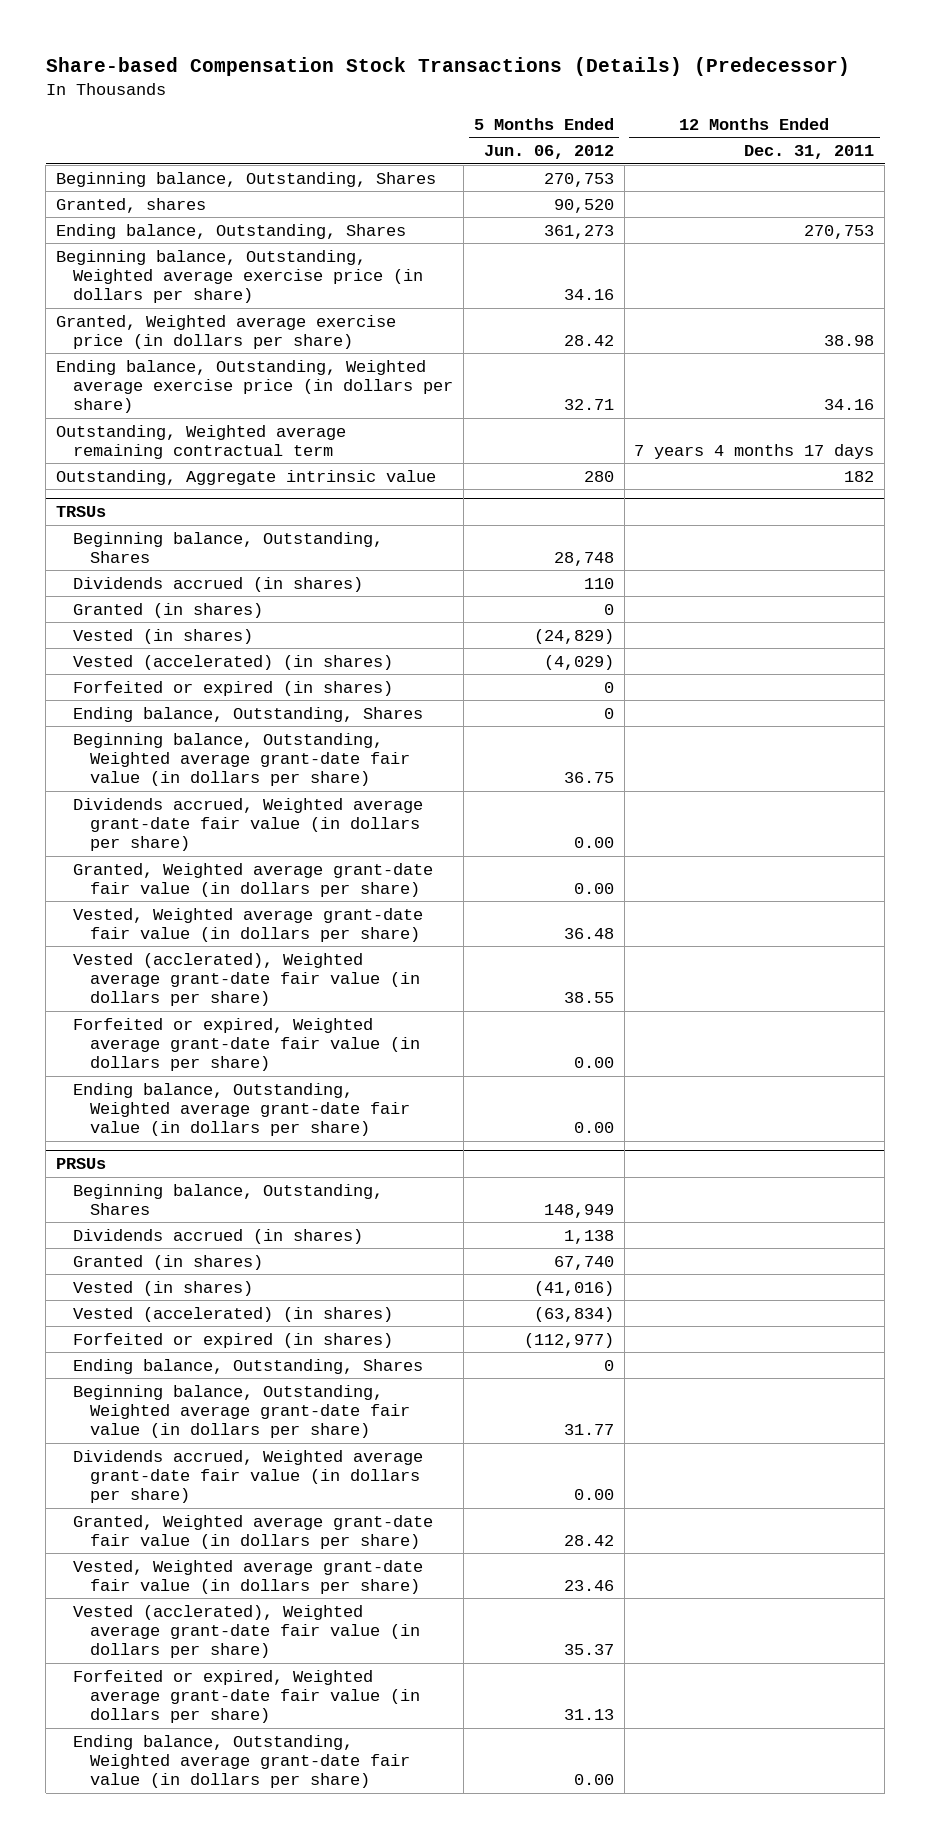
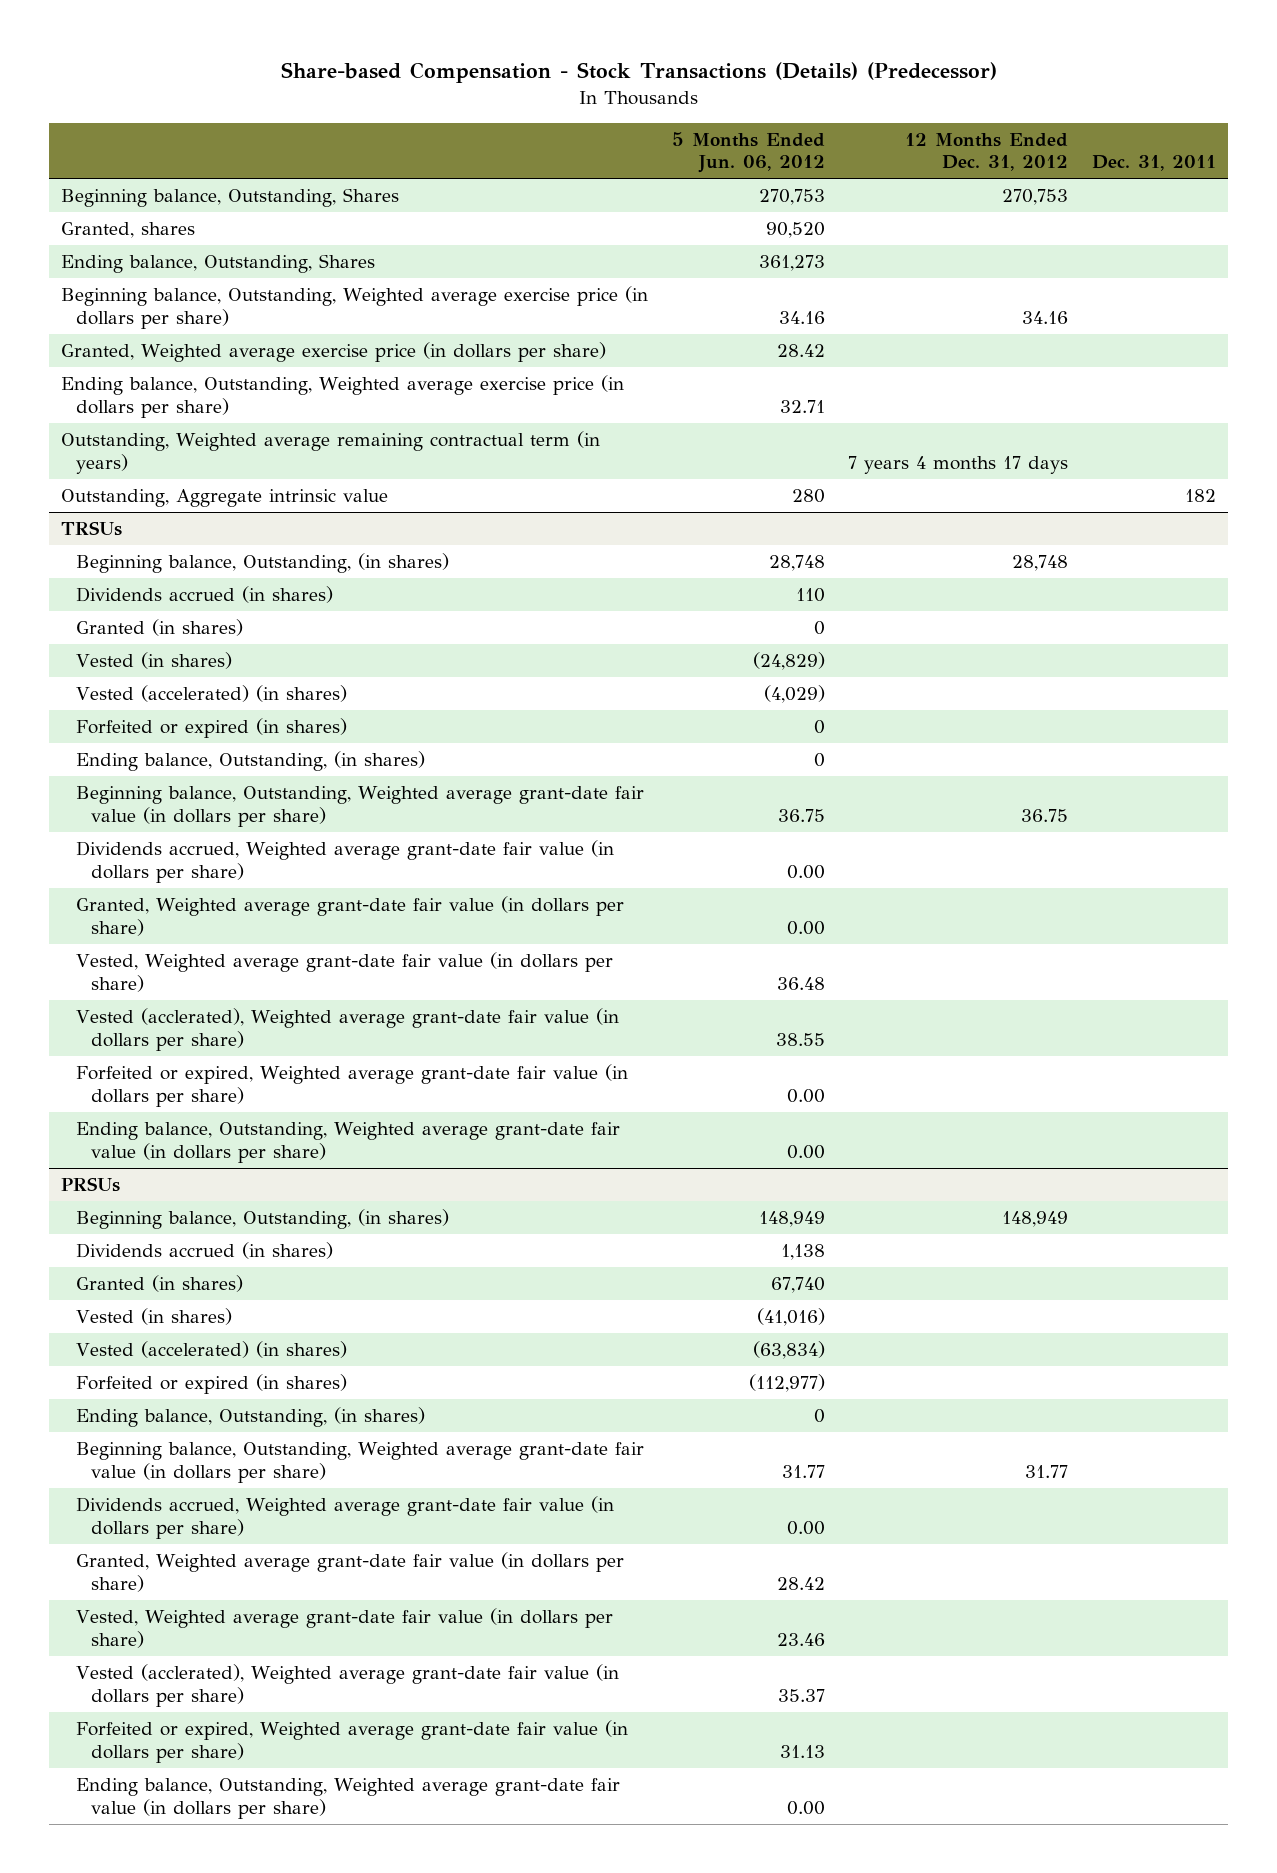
- Share-based Compensation Stock Transactions (Details) (Predecessor)
+ Share-based Compensation - Stock Transactions (Details) (Predecessor)
- | 5 Months Ended Jun. 06, 2012 | 12 Months Ended Dec. 31, 2011
+ | 5 Months Ended Jun. 06, 2012 | 12 Months Ended Dec. 31, 2012 | Dec. 31, 2011
- Outstanding, Weighted average remaining contractual term | | 7 years 4 months 17 days
+ Outstanding, Weighted average remaining contractual term (in years) | | 7 years 4 months 17 days |
@ TRSUs
- Beginning balance, Outstanding, Shares | 28,748 |
+ Beginning balance, Outstanding, (in shares) | 28,748 | 28,748 |
- Ending balance, Outstanding, Shares | 0 |
+ Ending balance, Outstanding, (in shares) | 0 | |
@ PRSUs
- Beginning balance, Outstanding, Shares | 148,949 |
+ Beginning balance, Outstanding, (in shares) | 148,949 | 148,949 |
- Ending balance, Outstanding, Shares | 0 |
+ Ending balance, Outstanding, (in shares) | 0 | |

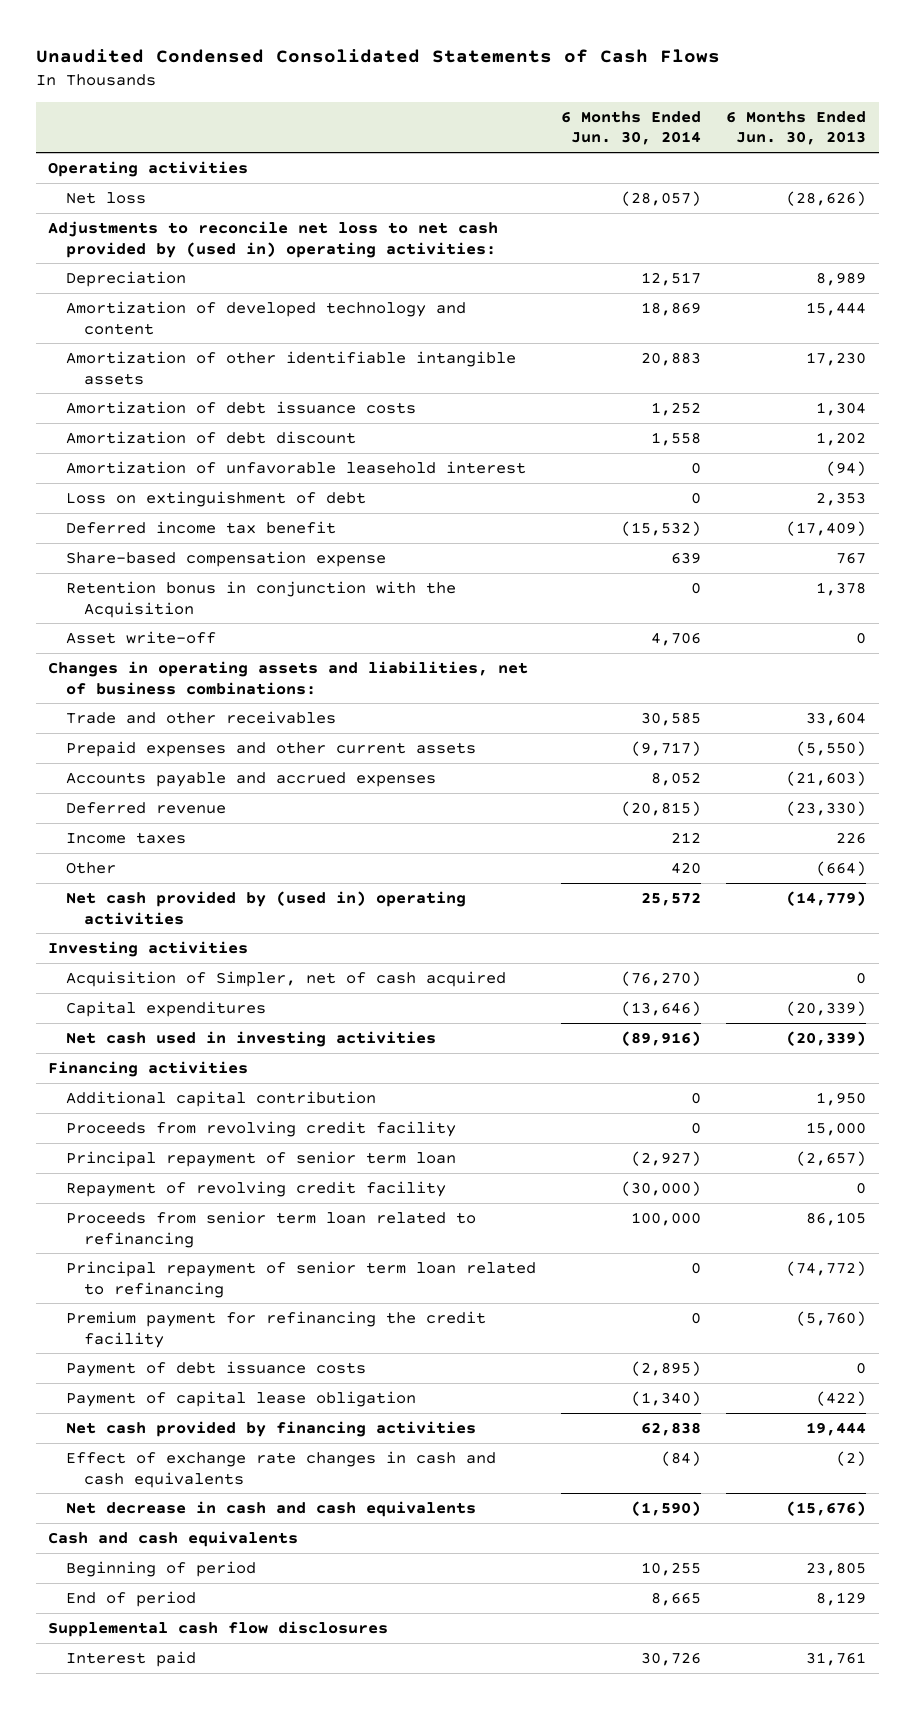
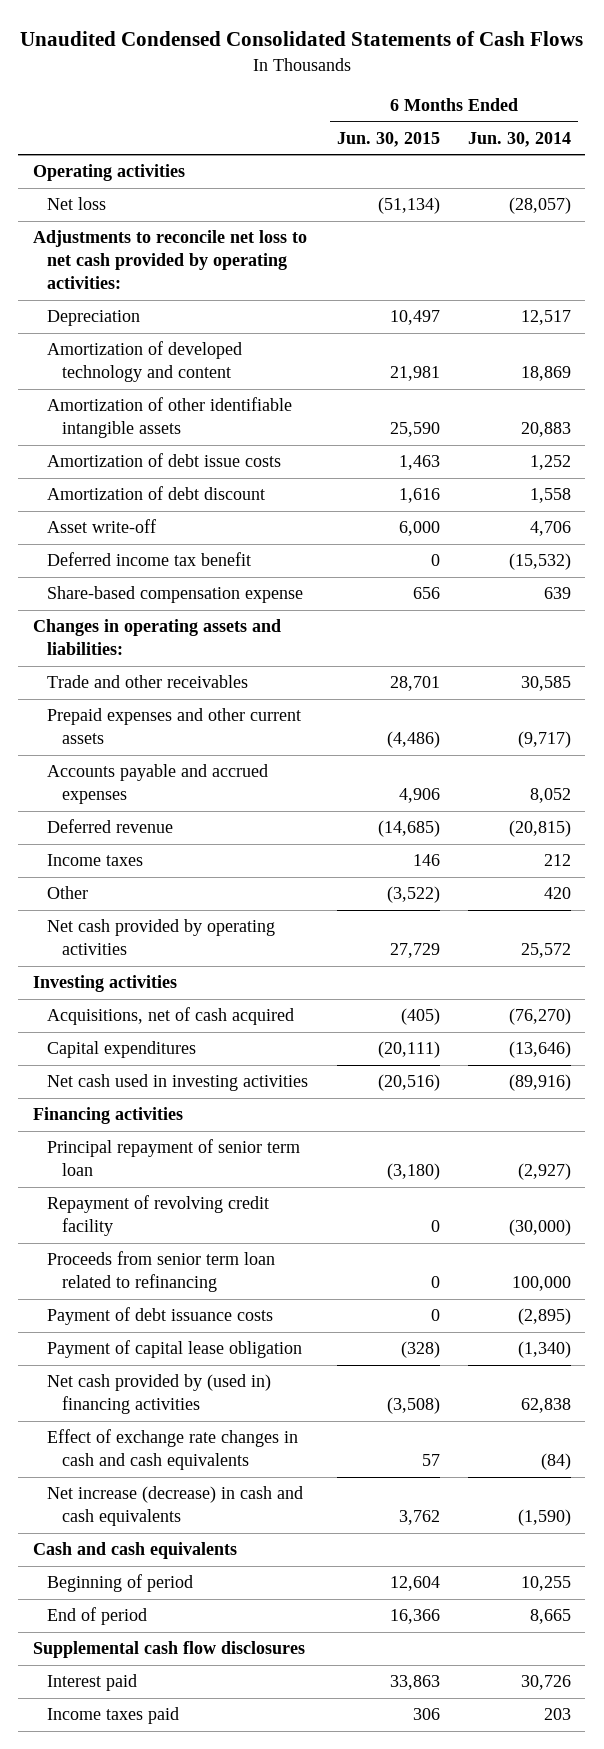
- | 6 Months Ended Jun. 30, 2014 | 6 Months Ended Jun. 30, 2013
+ | 6 Months Ended Jun. 30, 2015 | 6 Months Ended Jun. 30, 2014
- Adjustments to reconcile net loss to net cash provided by (used in) operating activities:
+ Adjustments to reconcile net loss to net cash provided by operating activities:
- Amortization of debt issuance costs | 1,252 | 1,304
+ Amortization of debt issue costs | 1,463 | 1,252
- Amortization of unfavorable leasehold interest | 0 | (94)
- Loss on extinguishment of debt | 0 | 2,353
moved up: Asset write-off | 6,000 | 4,706
- Retention bonus in conjunction with the Acquisition | 0 | 1,378
- Changes in operating assets and liabilities, net of business combinations:
+ Changes in operating assets and liabilities:
- Net cash provided by (used in) operating activities | 25,572 | (14,779)
+ Net cash provided by operating activities | 27,729 | 25,572
- Acquisition of Simpler, net of cash acquired | (76,270) | 0
+ Acquisitions, net of cash acquired | (405) | (76,270)
- Additional capital contribution | 0 | 1,950
- Proceeds from revolving credit facility | 0 | 15,000
- Principal repayment of senior term loan related to refinancing | 0 | (74,772)
- Premium payment for refinancing the credit facility | 0 | (5,760)
- Net cash provided by financing activities | 62,838 | 19,444
+ Net cash provided by (used in) financing activities | (3,508) | 62,838
- Net decrease in cash and cash equivalents | (1,590) | (15,676)
+ Net increase (decrease) in cash and cash equivalents | 3,762 | (1,590)
+ Income taxes paid | 306 | 203

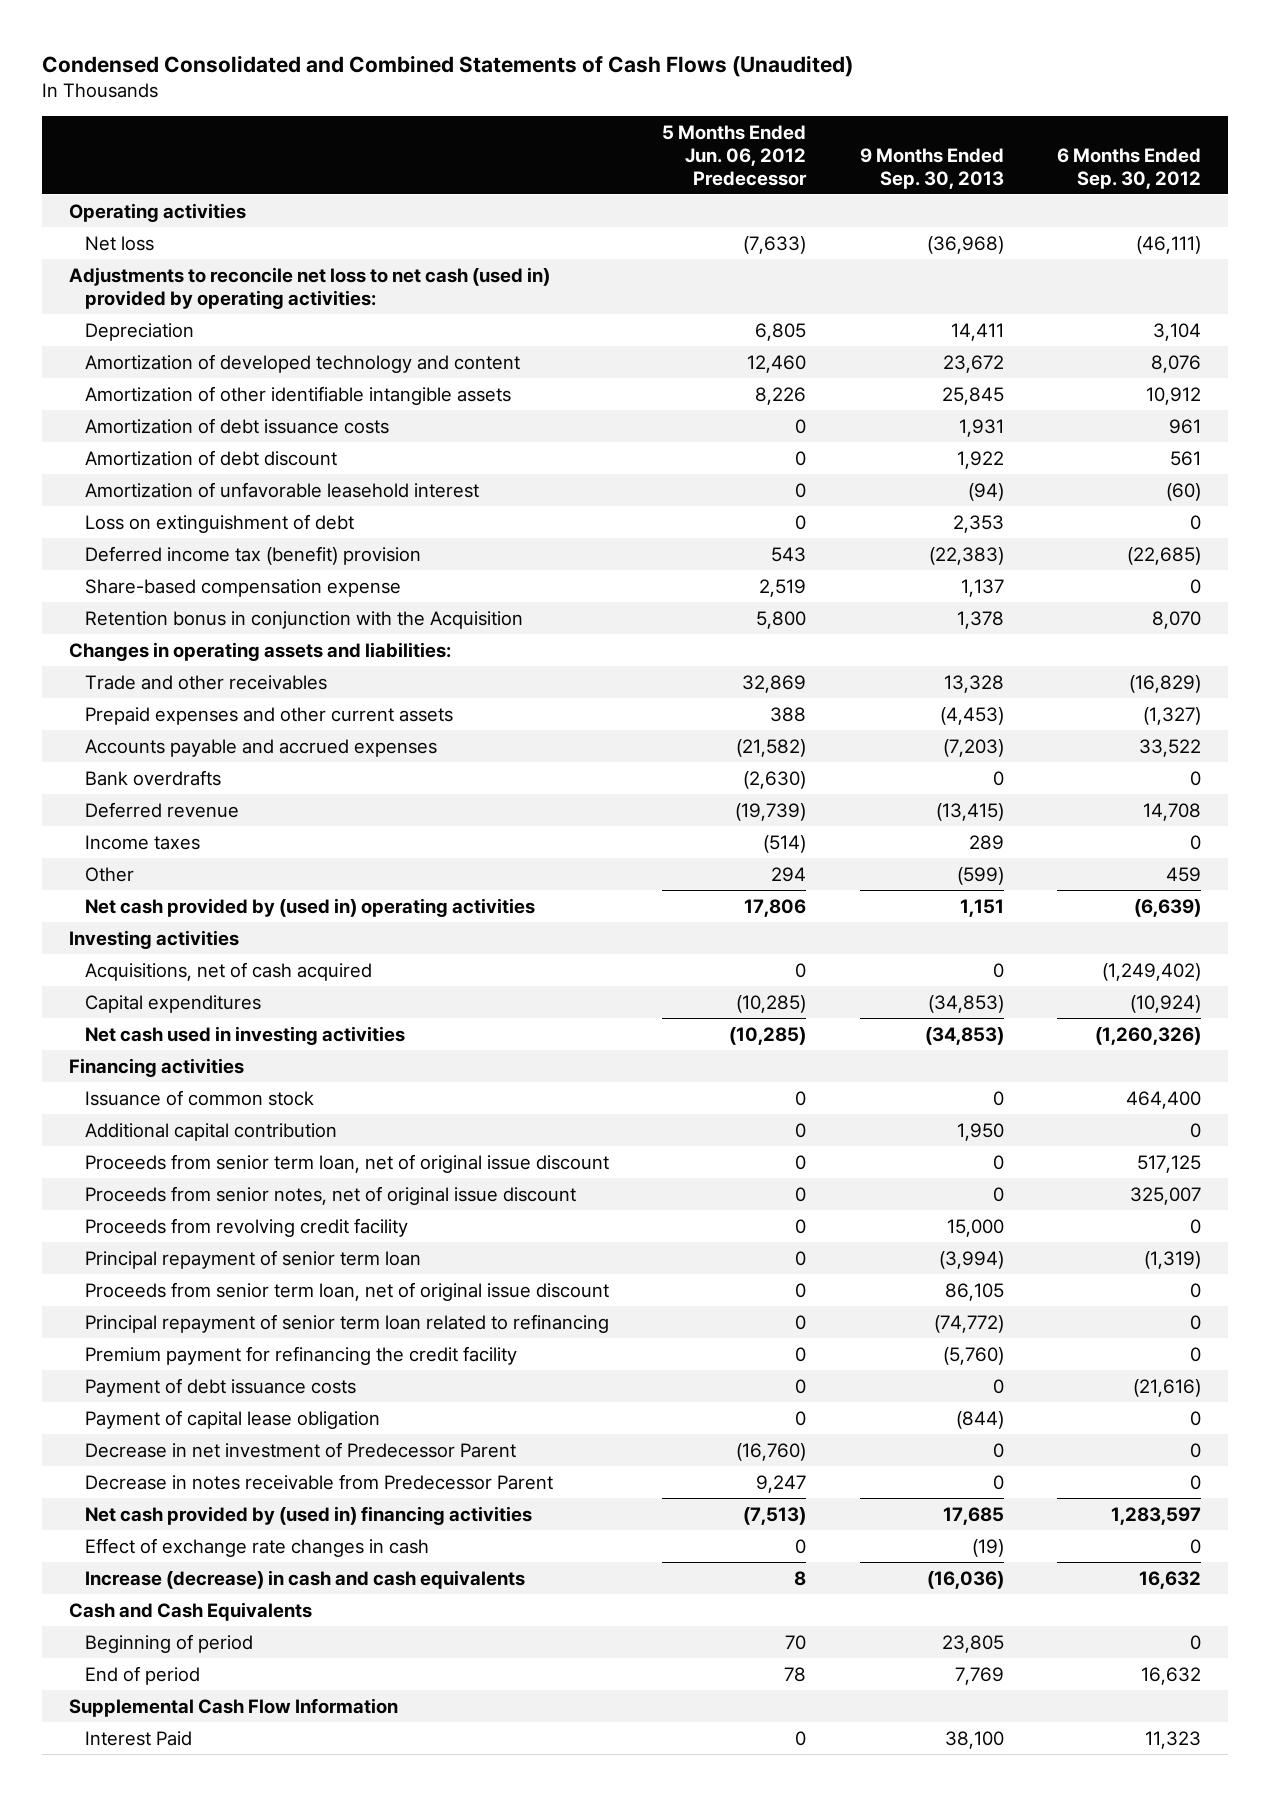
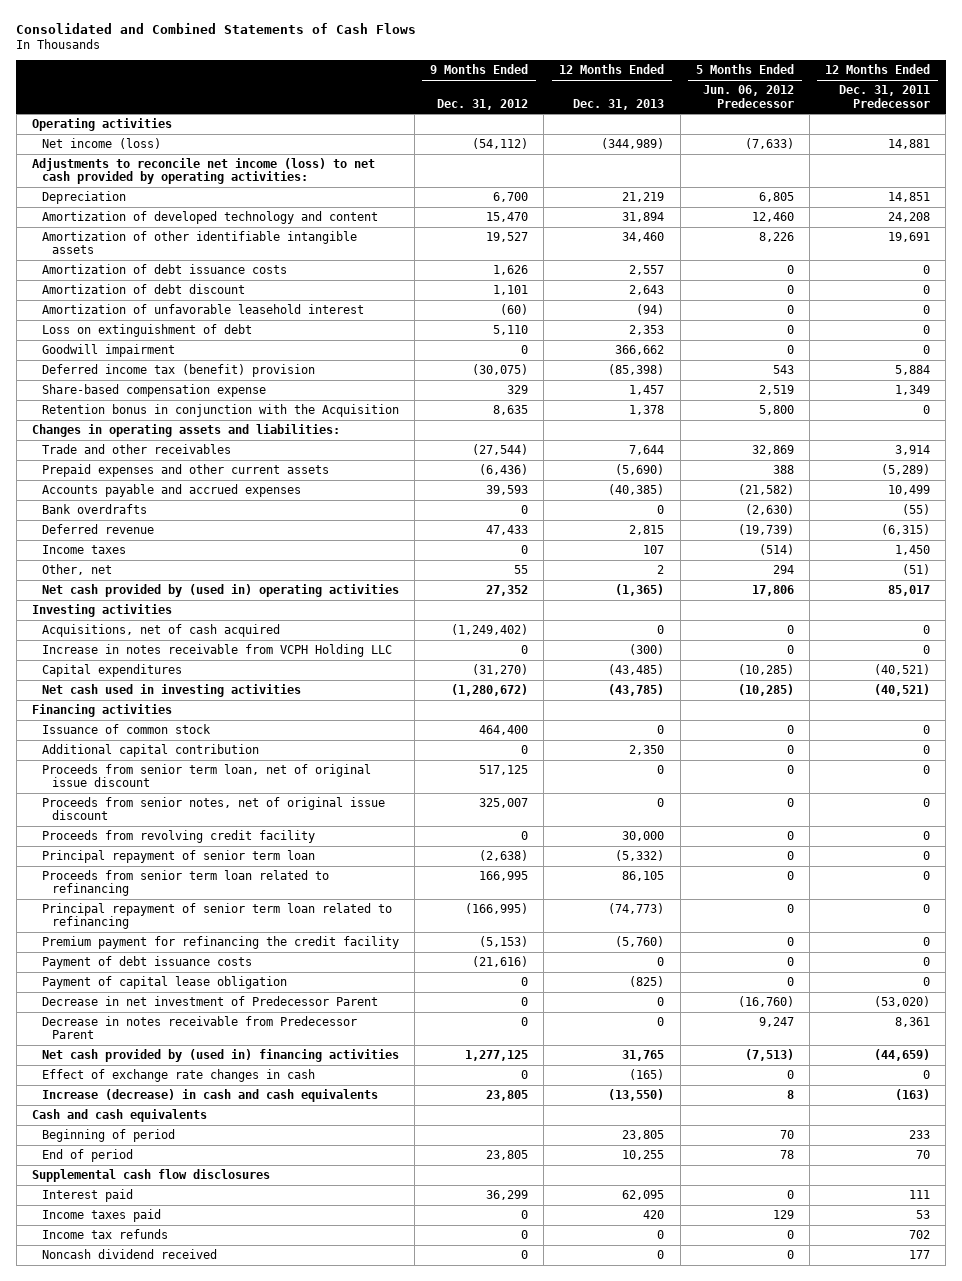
- Condensed Consolidated and Combined Statements of Cash Flows (Unaudited)
+ Consolidated and Combined Statements of Cash Flows
- | 5 Months Ended Jun. 06, 2012 Predecessor | 9 Months Ended Sep. 30, 2013 | 6 Months Ended Sep. 30, 2012
+ | 9 Months Ended Dec. 31, 2012 | 12 Months Ended Dec. 31, 2013 | 5 Months Ended Jun. 06, 2012 Predecessor | 12 Months Ended Dec. 31, 2011 Predecessor
- Net loss | (7,633) | (36,968) | (46,111)
- Adjustments to reconcile net loss to net cash (used in) provided by operating activities:
+ Net income (loss) | (54,112) | (344,989) | (7,633) | 14,881
+ Adjustments to reconcile net income (loss) to net cash provided by operating activities:
+ Goodwill impairment | 0 | 366,662 | 0 | 0
- Other | 294 | (599) | 459
+ Other, net | 55 | 2 | 294 | (51)
+ Increase in notes receivable from VCPH Holding LLC | 0 | (300) | 0 | 0
- Proceeds from senior term loan, net of original issue discount | 0 | 86,105 | 0
+ Proceeds from senior term loan related to refinancing | 166,995 | 86,105 | 0 | 0
- Cash and Cash Equivalents
+ Cash and cash equivalents
- Supplemental Cash Flow Information
- Interest Paid | 0 | 38,100 | 11,323
+ Supplemental cash flow disclosures
+ Interest paid | 36,299 | 62,095 | 0 | 111
+ Income taxes paid | 0 | 420 | 129 | 53
+ Income tax refunds | 0 | 0 | 0 | 702
+ Noncash dividend received | 0 | 0 | 0 | 177

